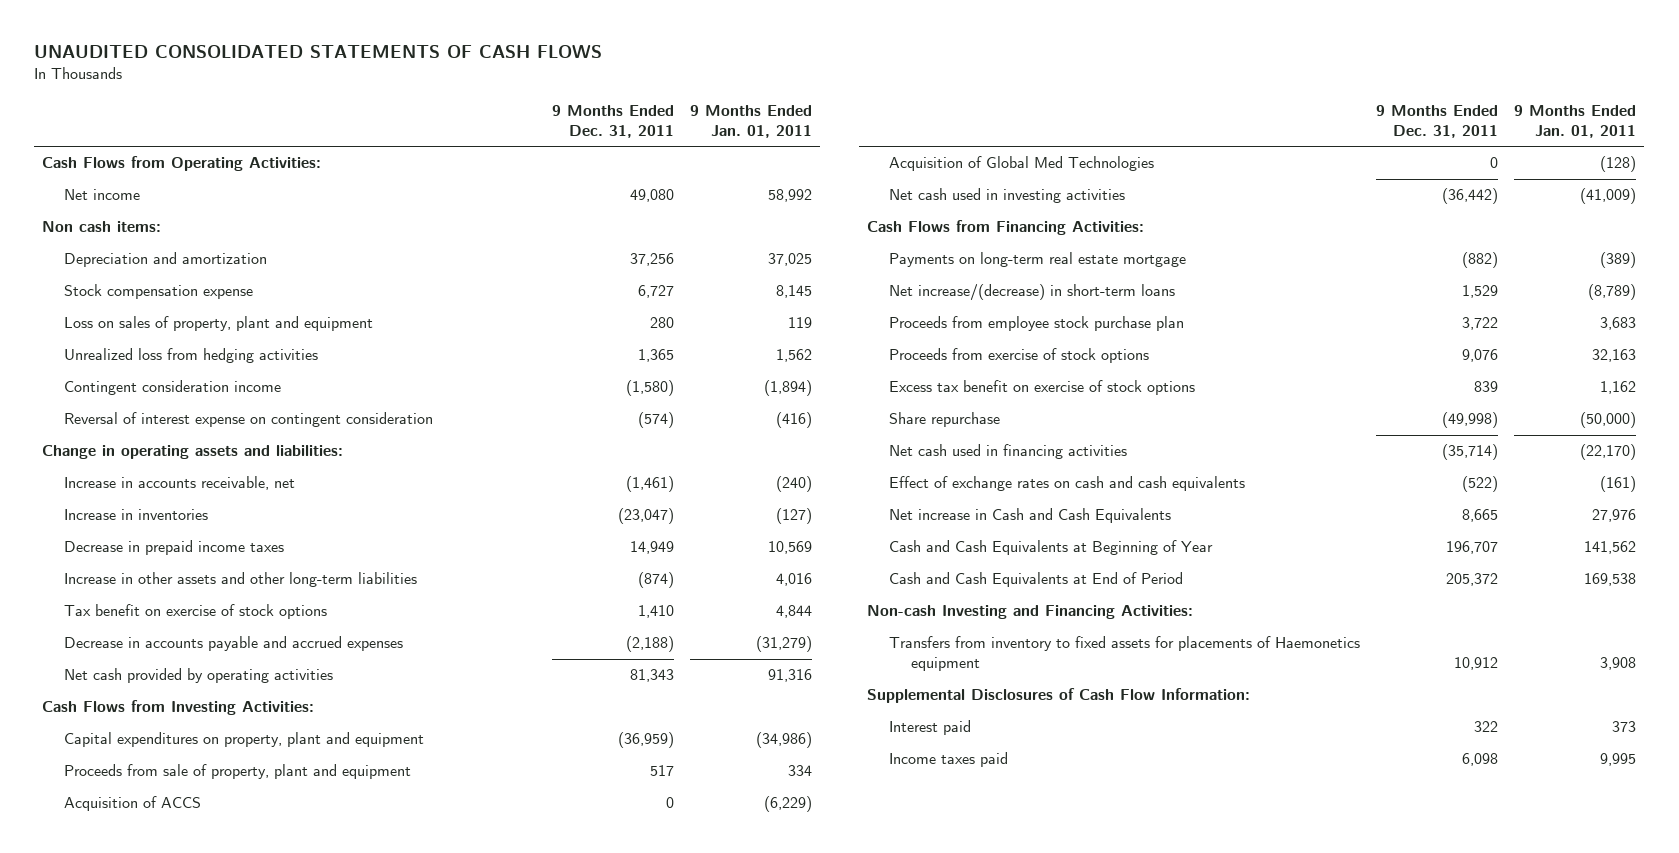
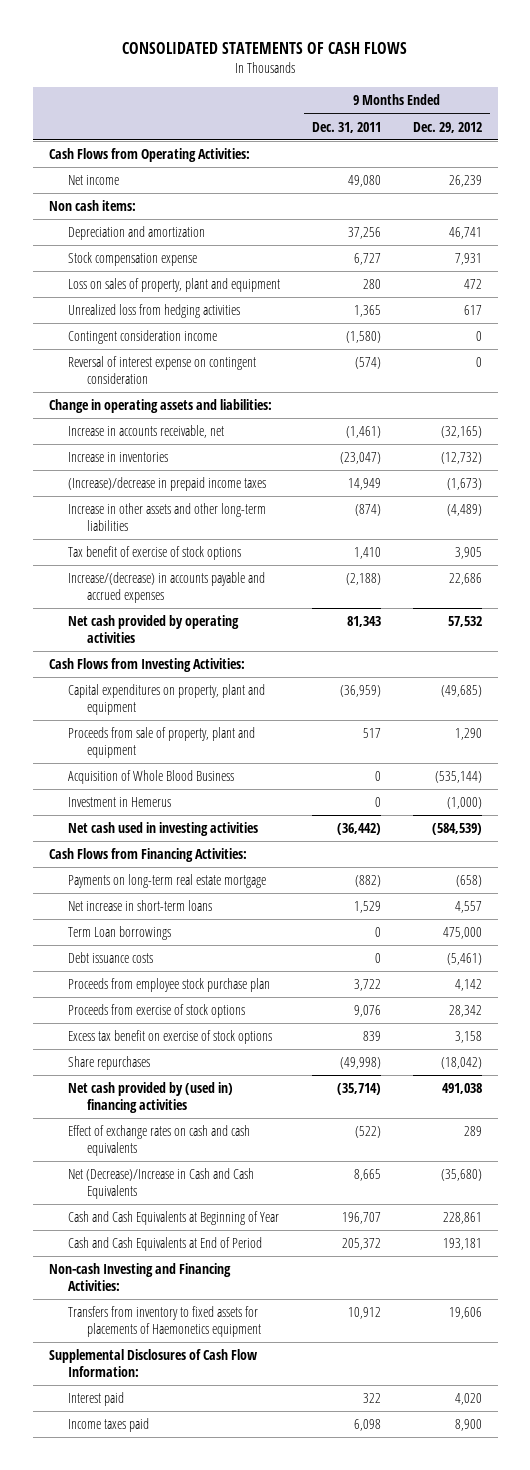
- UNAUDITED CONSOLIDATED STATEMENTS OF CASH FLOWS
+ CONSOLIDATED STATEMENTS OF CASH FLOWS
- | 9 Months Ended Dec. 31, 2011 | 9 Months Ended Jan. 01, 2011
+ | 9 Months Ended Dec. 31, 2011 | 9 Months Ended Dec. 29, 2012
- Decrease in prepaid income taxes | 14,949 | 10,569
+ (Increase)/decrease in prepaid income taxes | 14,949 | (1,673)
- Tax benefit on exercise of stock options | 1,410 | 4,844
- Decrease in accounts payable and accrued expenses | (2,188) | (31,279)
+ Tax benefit of exercise of stock options | 1,410 | 3,905
+ Increase/(decrease) in accounts payable and accrued expenses | (2,188) | 22,686
- Acquisition of ACCS | 0 | (6,229)
- Acquisition of Global Med Technologies | 0 | (128)
+ Acquisition of Whole Blood Business | 0 | (535,144)
+ Investment in Hemerus | 0 | (1,000)
- Net increase/(decrease) in short-term loans | 1,529 | (8,789)
+ Net increase in short-term loans | 1,529 | 4,557
+ Term Loan borrowings | 0 | 475,000
+ Debt issuance costs | 0 | (5,461)
- Share repurchase | (49,998) | (50,000)
- Net cash used in financing activities | (35,714) | (22,170)
+ Share repurchases | (49,998) | (18,042)
+ Net cash provided by (used in) financing activities | (35,714) | 491,038
- Net increase in Cash and Cash Equivalents | 8,665 | 27,976
+ Net (Decrease)/Increase in Cash and Cash Equivalents | 8,665 | (35,680)

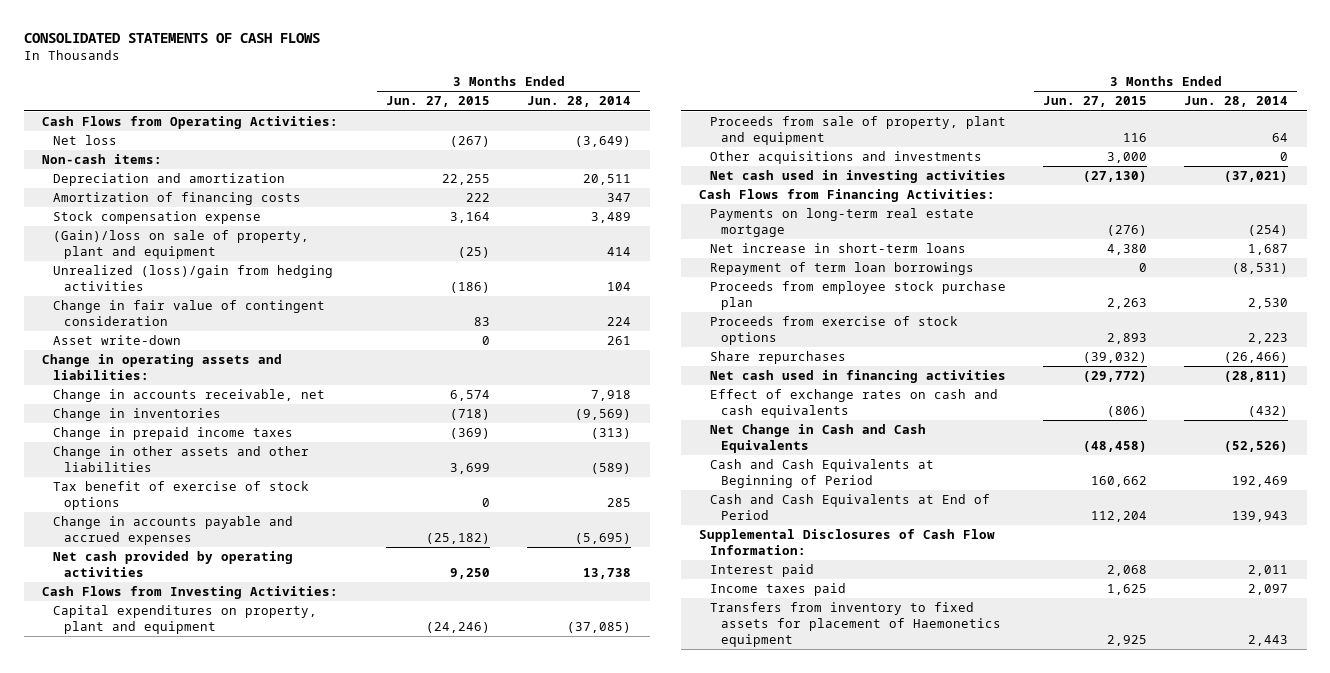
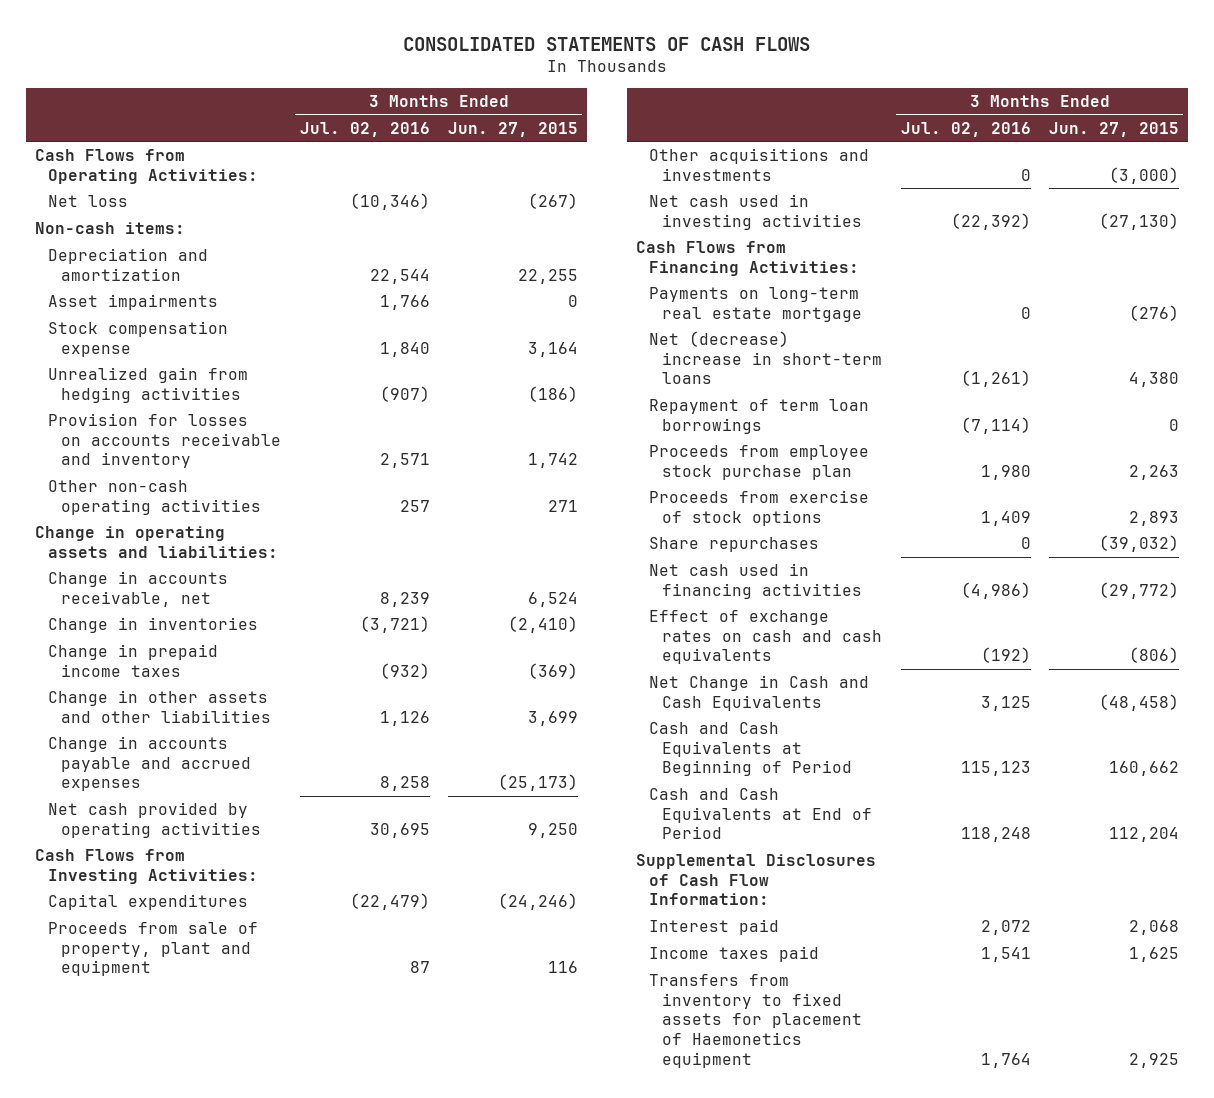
- | 3 Months Ended Jun. 27, 2015 | 3 Months Ended Jun. 28, 2014
+ | 3 Months Ended Jul. 02, 2016 | 3 Months Ended Jun. 27, 2015
- Amortization of financing costs | 222 | 347
+ Asset impairments | 1,766 | 0
- (Gain)/loss on sale of property, plant and equipment | (25) | 414
- Unrealized (loss)/gain from hedging activities | (186) | 104
- Change in fair value of contingent consideration | 83 | 224
- Asset write-down | 0 | 261
+ Unrealized gain from hedging activities | (907) | (186)
+ Provision for losses on accounts receivable and inventory | 2,571 | 1,742
+ Other non-cash operating activities | 257 | 271
- Change in accounts receivable, net | 6,574 | 7,918
- Change in inventories | (718) | (9,569)
+ Change in accounts receivable, net | 8,239 | 6,524
+ Change in inventories | (3,721) | (2,410)
- Tax benefit of exercise of stock options | 0 | 285
- Change in accounts payable and accrued expenses | (25,182) | (5,695)
+ Change in accounts payable and accrued expenses | 8,258 | (25,173)
- Capital expenditures on property, plant and equipment | (24,246) | (37,085)
+ Capital expenditures | (22,479) | (24,246)
- Other acquisitions and investments | 3,000 | 0
+ Other acquisitions and investments | 0 | (3,000)
- Net increase in short-term loans | 4,380 | 1,687
+ Net (decrease) increase in short-term loans | (1,261) | 4,380

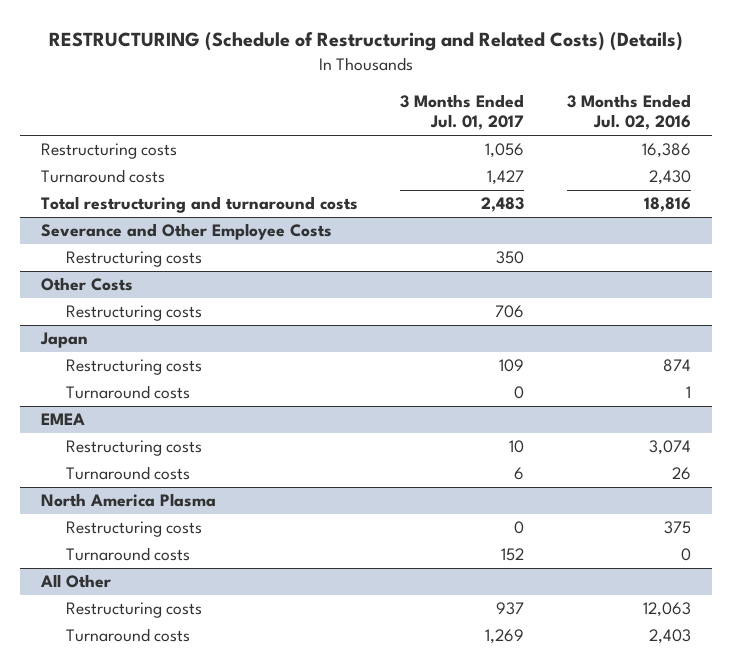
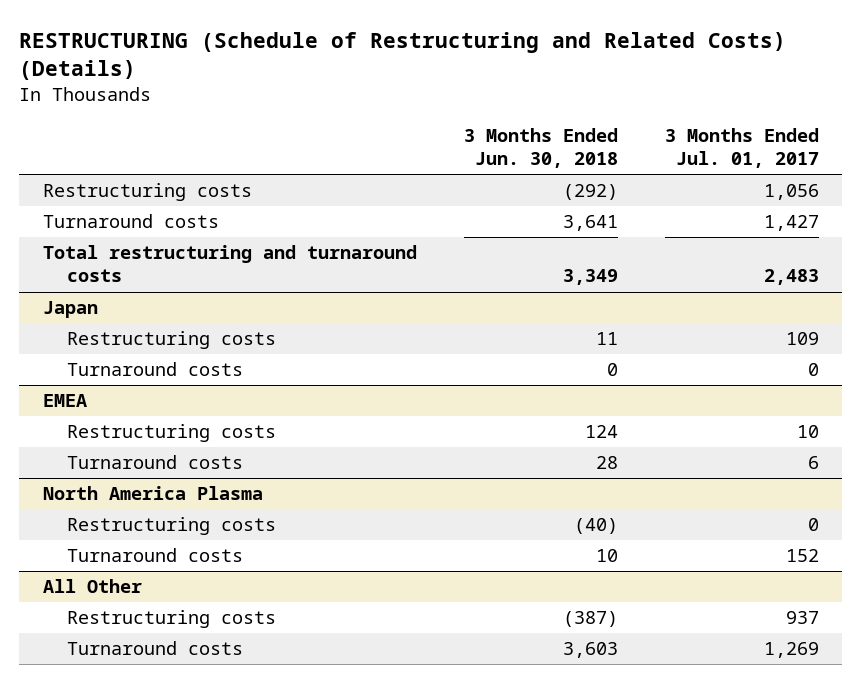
- | 3 Months Ended Jul. 01, 2017 | 3 Months Ended Jul. 02, 2016
+ | 3 Months Ended Jun. 30, 2018 | 3 Months Ended Jul. 01, 2017
- Severance and Other Employee Costs
- Restructuring costs | 350 |
- Other Costs
- Restructuring costs | 706 |

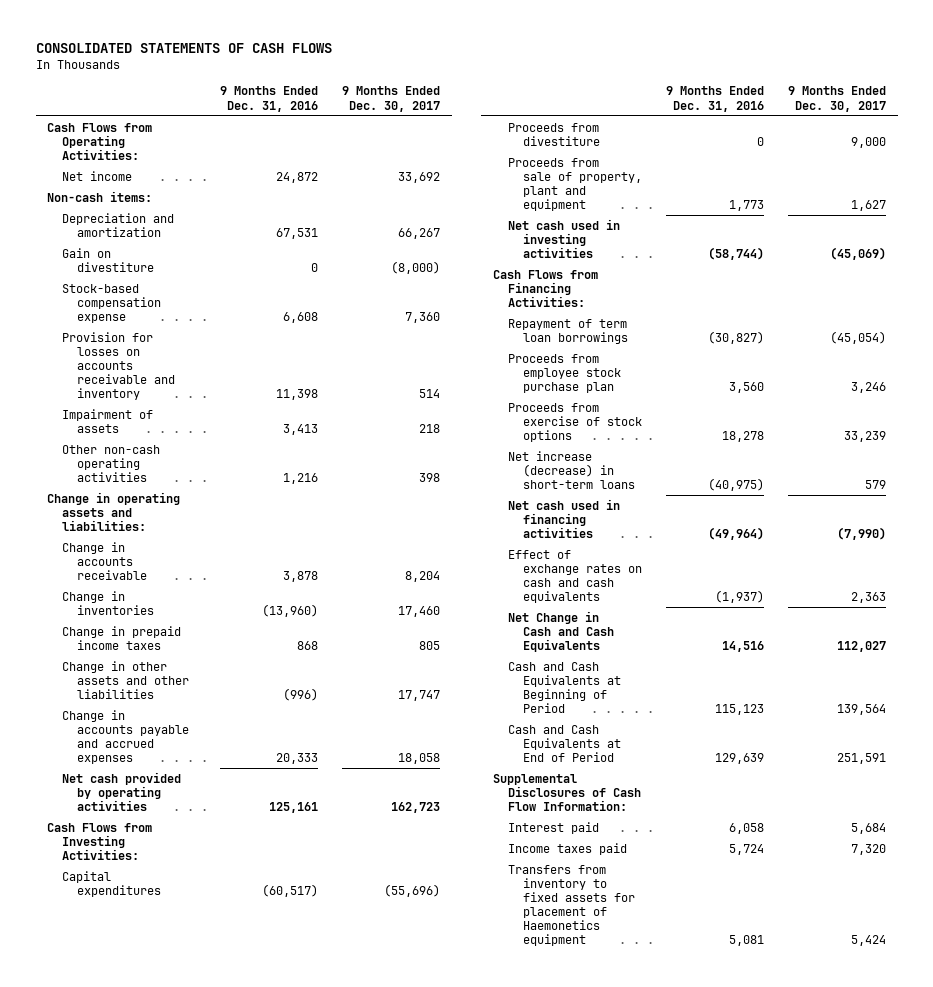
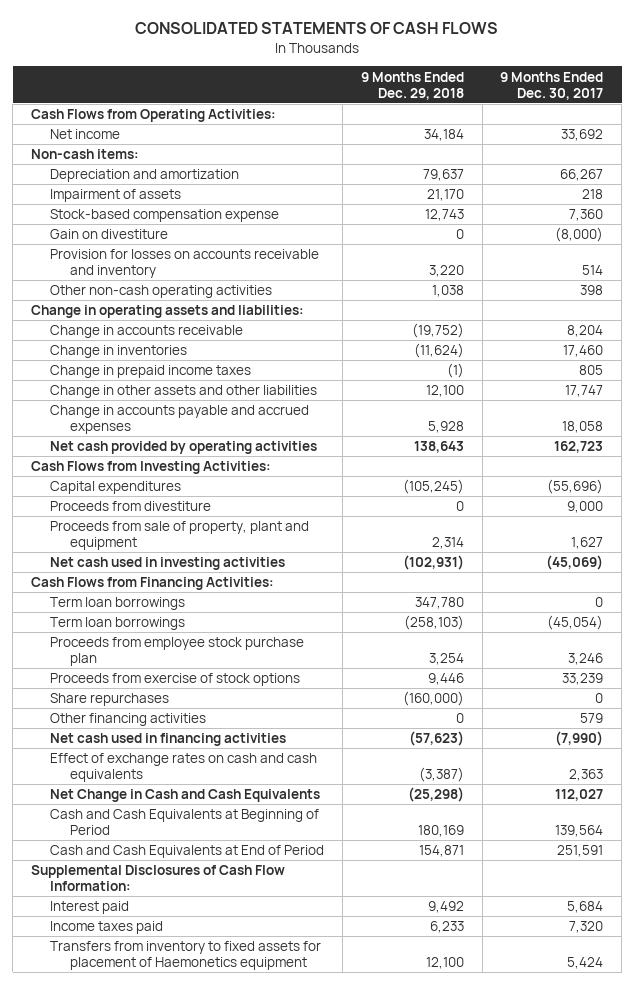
- | 9 Months Ended Dec. 31, 2016 | 9 Months Ended Dec. 30, 2017
+ | 9 Months Ended Dec. 29, 2018 | 9 Months Ended Dec. 30, 2017
moved up: Impairment of assets | 21,170 | 218
moved down: Gain on divestiture | 0 | (8,000)
- Repayment of term loan borrowings | (30,827) | (45,054)
+ Term loan borrowings | 347,780 | 0
+ Term loan borrowings | (258,103) | (45,054)
- Net increase (decrease) in short-term loans | (40,975) | 579
+ Share repurchases | (160,000) | 0
+ Other financing activities | 0 | 579

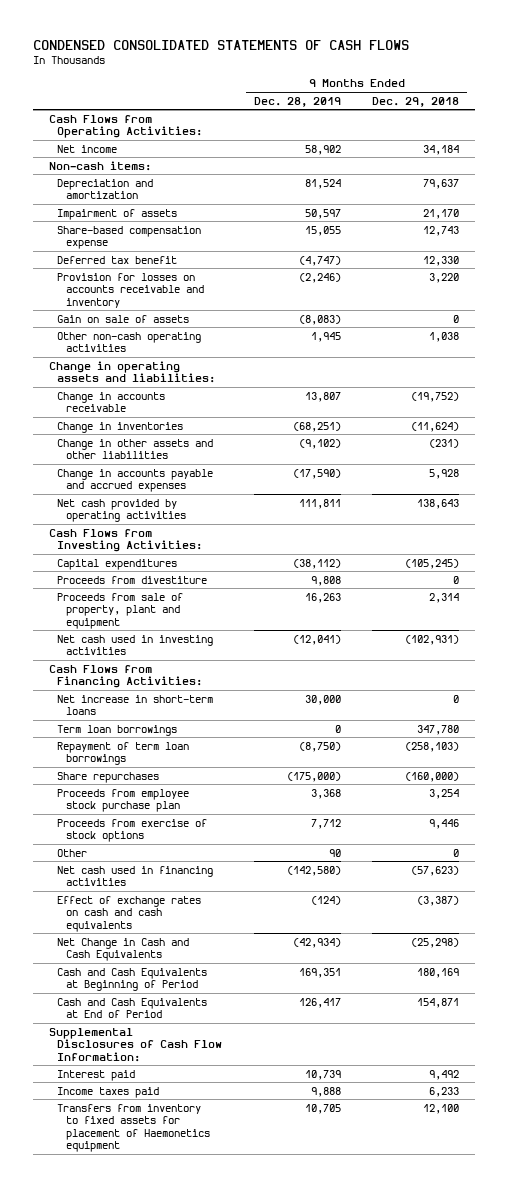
- CONSOLIDATED STATEMENTS OF CASH FLOWS
+ CONDENSED CONSOLIDATED STATEMENTS OF CASH FLOWS
- | 9 Months Ended Dec. 29, 2018 | 9 Months Ended Dec. 30, 2017
+ | 9 Months Ended Dec. 28, 2019 | 9 Months Ended Dec. 29, 2018
- Stock-based compensation expense | 12,743 | 7,360
- Gain on divestiture | 0 | (8,000)
+ Share-based compensation expense | 15,055 | 12,743
+ Deferred tax benefit | (4,747) | 12,330
+ Gain on sale of assets | (8,083) | 0
- Change in prepaid income taxes | (1) | 805
- Change in other assets and other liabilities | 12,100 | 17,747
+ Change in other assets and other liabilities | (9,102) | (231)
+ Net increase in short-term loans | 30,000 | 0
- Term loan borrowings | (258,103) | (45,054)
+ Repayment of term loan borrowings | (8,750) | (258,103)
moved up: Share repurchases | (175,000) | (160,000)
- Other financing activities | 0 | 579
+ Other | 90 | 0

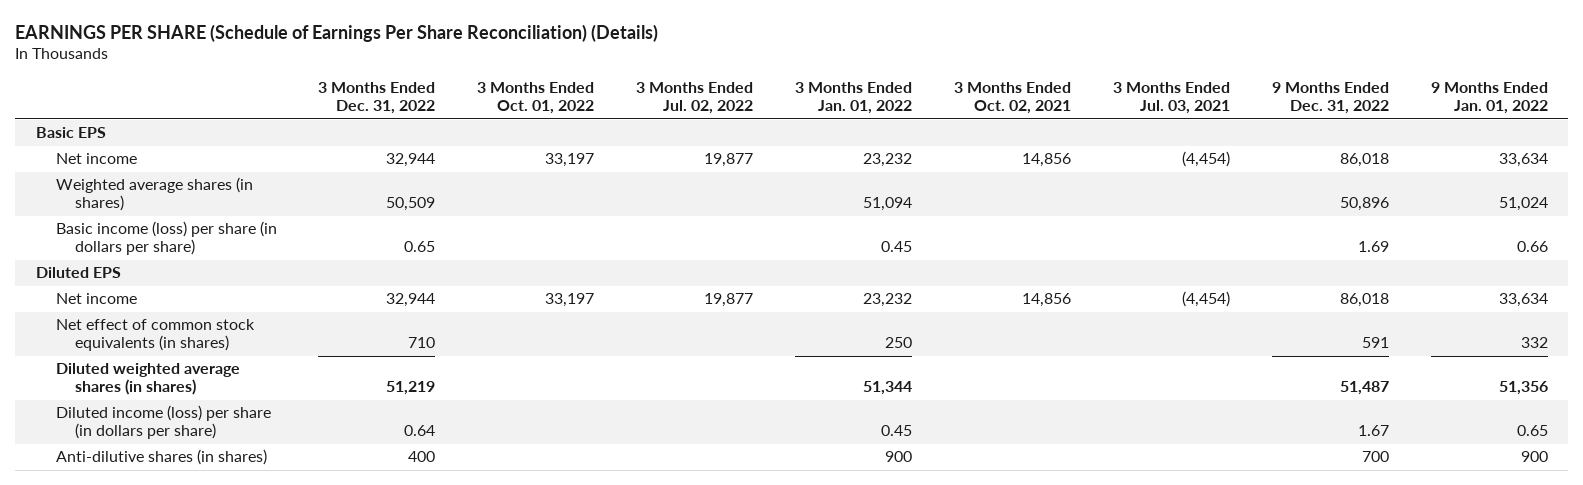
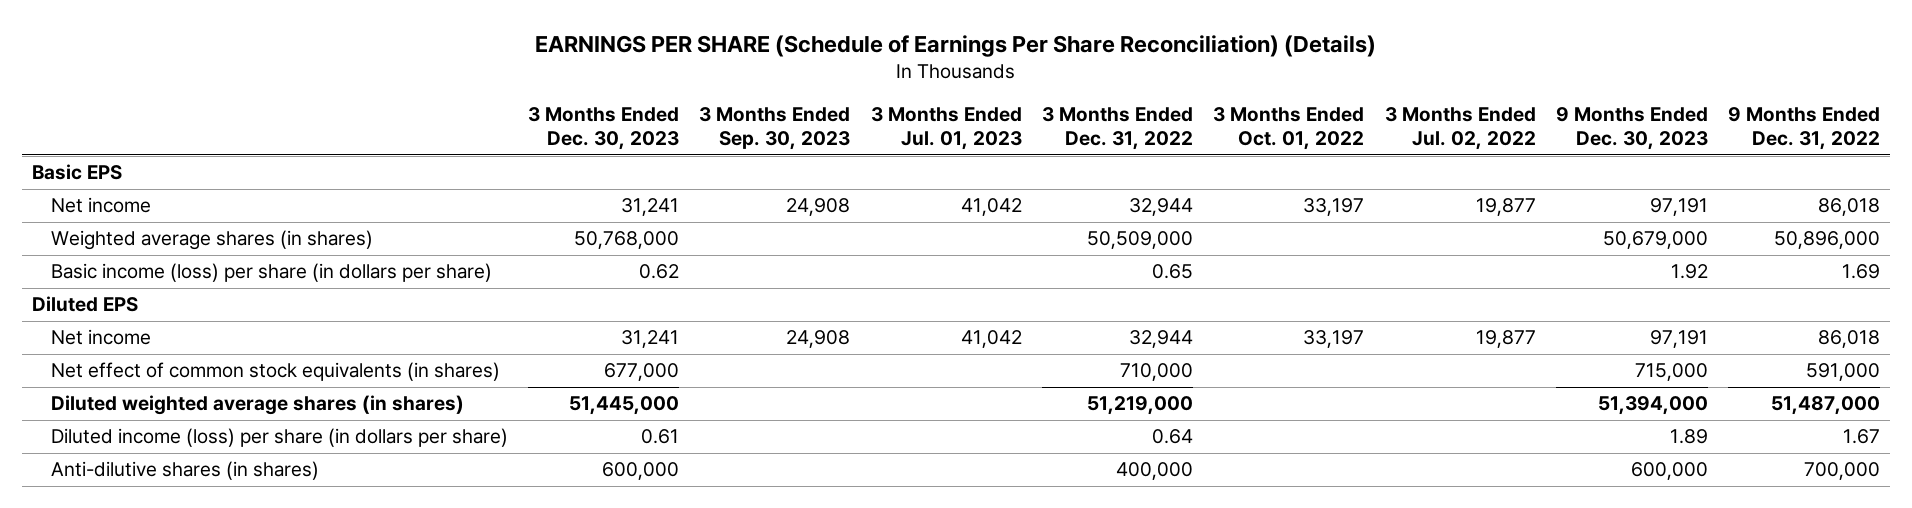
- | 3 Months Ended Dec. 31, 2022 | 3 Months Ended Oct. 01, 2022 | 3 Months Ended Jul. 02, 2022 | 3 Months Ended Jan. 01, 2022 | 3 Months Ended Oct. 02, 2021 | 3 Months Ended Jul. 03, 2021 | 9 Months Ended Dec. 31, 2022 | 9 Months Ended Jan. 01, 2022
+ | 3 Months Ended Dec. 30, 2023 | 3 Months Ended Sep. 30, 2023 | 3 Months Ended Jul. 01, 2023 | 3 Months Ended Dec. 31, 2022 | 3 Months Ended Oct. 01, 2022 | 3 Months Ended Jul. 02, 2022 | 9 Months Ended Dec. 30, 2023 | 9 Months Ended Dec. 31, 2022
- Weighted average shares (in shares) | 50,509 | | | 51,094 | | | 50,896 | 51,024
+ Weighted average shares (in shares) | 50,768,000 | | | 50,509,000 | | | 50,679,000 | 50,896,000
- Net effect of common stock equivalents (in shares) | 710 | | | 250 | | | 591 | 332
- Diluted weighted average shares (in shares) | 51,219 | | | 51,344 | | | 51,487 | 51,356
+ Net effect of common stock equivalents (in shares) | 677,000 | | | 710,000 | | | 715,000 | 591,000
+ Diluted weighted average shares (in shares) | 51,445,000 | | | 51,219,000 | | | 51,394,000 | 51,487,000
- Anti-dilutive shares (in shares) | 400 | | | 900 | | | 700 | 900
+ Anti-dilutive shares (in shares) | 600,000 | | | 400,000 | | | 600,000 | 700,000

